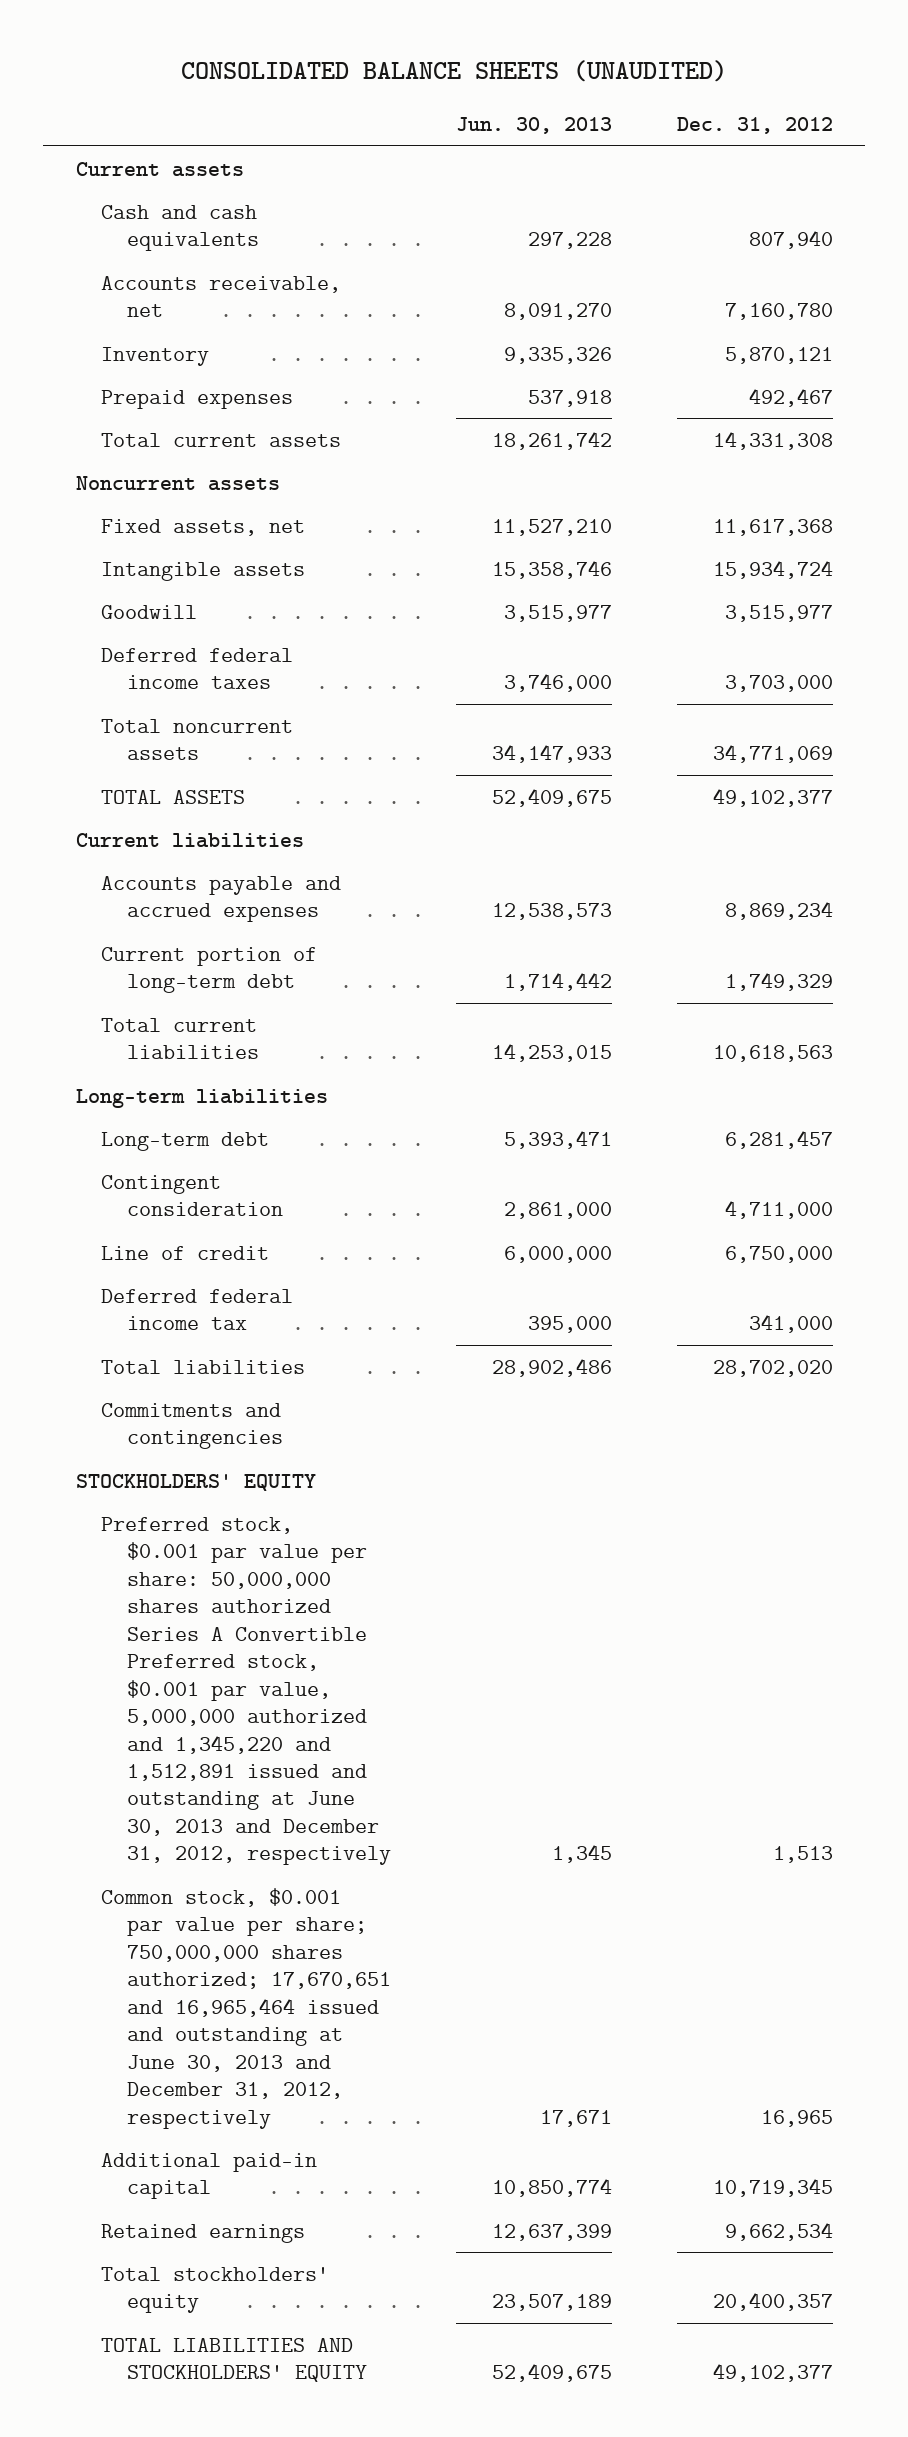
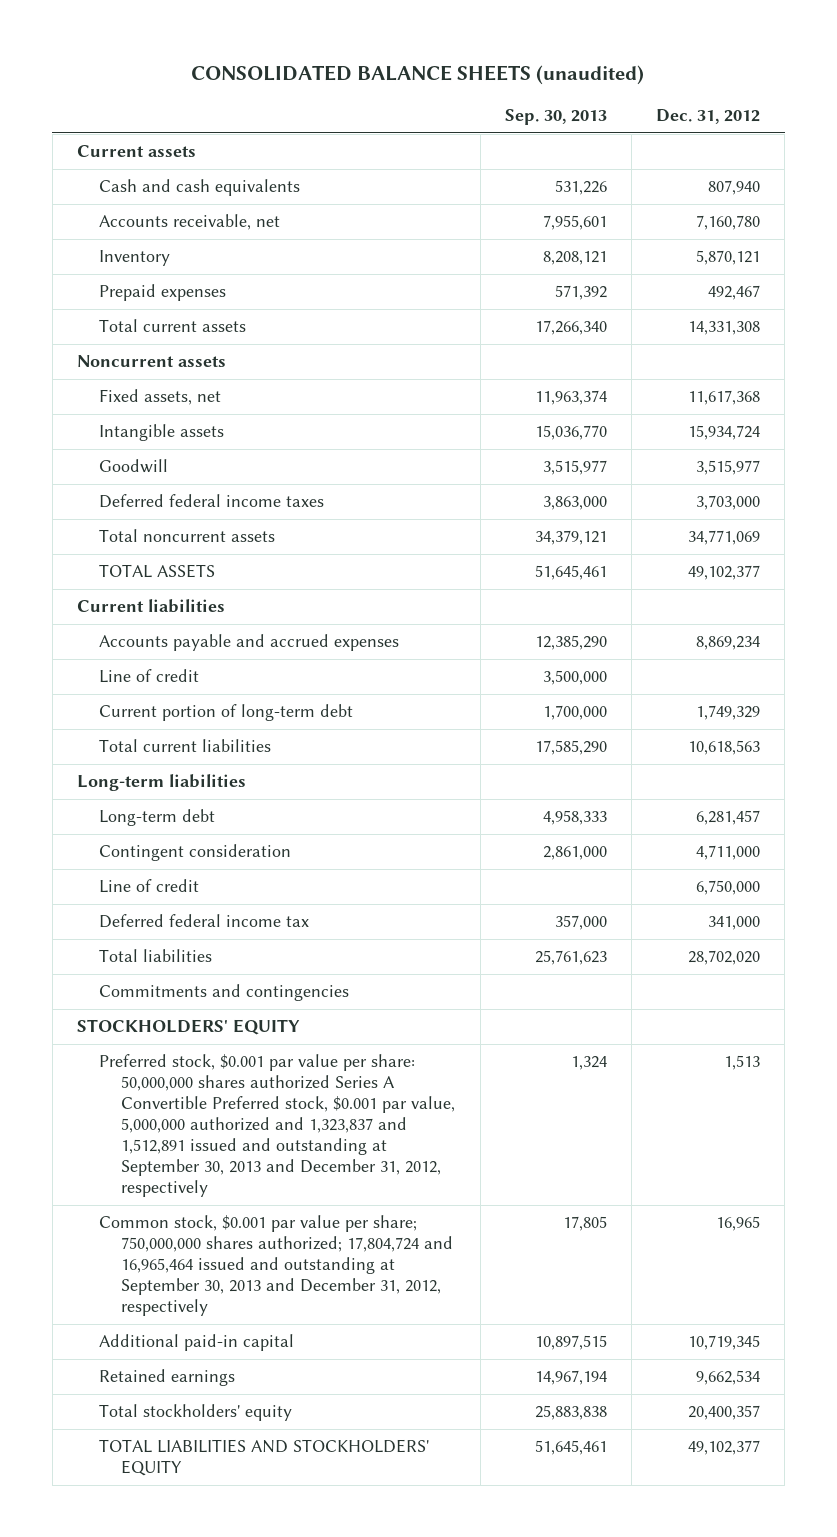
- CONSOLIDATED BALANCE SHEETS (UNAUDITED)
+ CONSOLIDATED BALANCE SHEETS (unaudited)
- | Jun. 30, 2013 | Dec. 31, 2012
+ | Sep. 30, 2013 | Dec. 31, 2012
+ Line of credit | 3,500,000 |
- Preferred stock, $0.001 par value per share: 50,000,000 shares authorized Series A Convertible Preferred stock, $0.001 par value, 5,000,000 authorized and 1,345,220 and 1,512,891 issued and outstanding at June 30, 2013 and December 31, 2012, respectively | 1,345 | 1,513
- Common stock, $0.001 par value per share; 750,000,000 shares authorized; 17,670,651 and 16,965,464 issued and outstanding at June 30, 2013 and December 31, 2012, respectively | 17,671 | 16,965
+ Preferred stock, $0.001 par value per share: 50,000,000 shares authorized Series A Convertible Preferred stock, $0.001 par value, 5,000,000 authorized and 1,323,837 and 1,512,891 issued and outstanding at September 30, 2013 and December 31, 2012, respectively | 1,324 | 1,513
+ Common stock, $0.001 par value per share; 750,000,000 shares authorized; 17,804,724 and 16,965,464 issued and outstanding at September 30, 2013 and December 31, 2012, respectively | 17,805 | 16,965

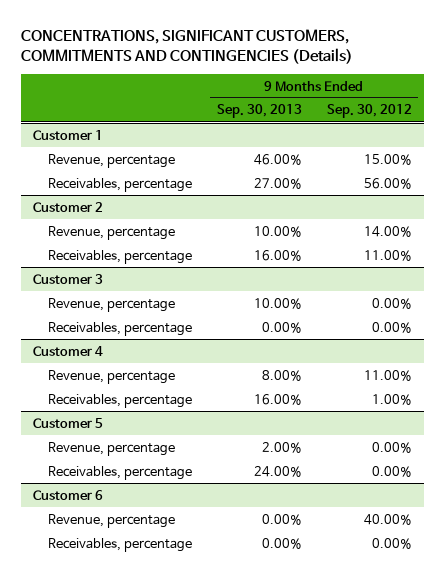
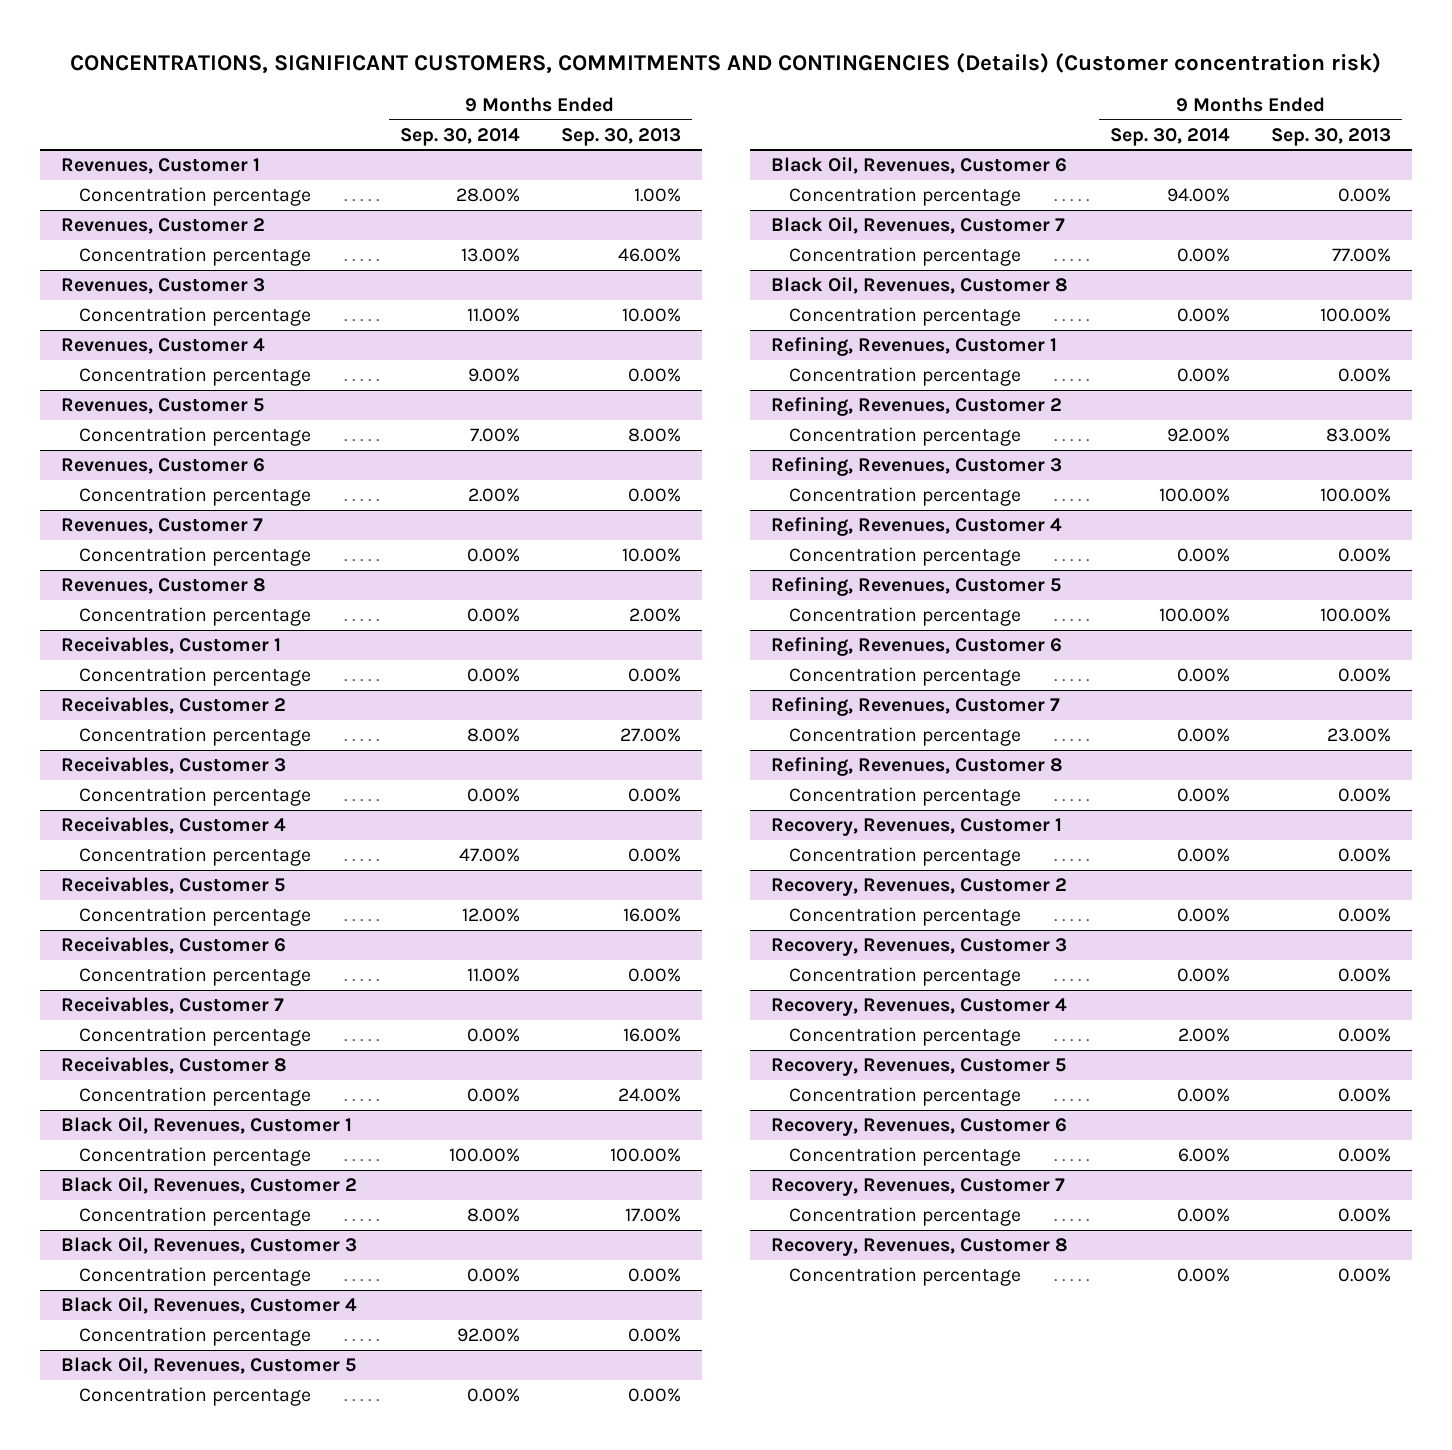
- CONCENTRATIONS, SIGNIFICANT CUSTOMERS, COMMITMENTS AND CONTINGENCIES (Details)
+ CONCENTRATIONS, SIGNIFICANT CUSTOMERS, COMMITMENTS AND CONTINGENCIES (Details) (Customer concentration risk)
- | 9 Months Ended Sep. 30, 2013 | 9 Months Ended Sep. 30, 2012
+ | 9 Months Ended Sep. 30, 2014 | 9 Months Ended Sep. 30, 2013
- Customer 1
- Revenue, percentage | 46.00% | 15.00%
- Receivables, percentage | 27.00% | 56.00%
- Customer 2
- Revenue, percentage | 10.00% | 14.00%
- Receivables, percentage | 16.00% | 11.00%
- Customer 3
- Revenue, percentage | 10.00% | 0.00%
- Receivables, percentage | 0.00% | 0.00%
- Customer 4
- Revenue, percentage | 8.00% | 11.00%
- Receivables, percentage | 16.00% | 1.00%
- Customer 5
- Revenue, percentage | 2.00% | 0.00%
- Receivables, percentage | 24.00% | 0.00%
- Customer 6
- Revenue, percentage | 0.00% | 40.00%
- Receivables, percentage | 0.00% | 0.00%
+ Revenues, Customer 1
+ Concentration percentage | 28.00% | 1.00%
+ Revenues, Customer 2
+ Concentration percentage | 13.00% | 46.00%
+ Revenues, Customer 3
+ Concentration percentage | 11.00% | 10.00%
+ Revenues, Customer 4
+ Concentration percentage | 9.00% | 0.00%
+ Revenues, Customer 5
+ Concentration percentage | 7.00% | 8.00%
+ Revenues, Customer 6
+ Concentration percentage | 2.00% | 0.00%
+ Revenues, Customer 7
+ Concentration percentage | 0.00% | 10.00%
+ Revenues, Customer 8
+ Concentration percentage | 0.00% | 2.00%
+ Receivables, Customer 1
+ Concentration percentage | 0.00% | 0.00%
+ Receivables, Customer 2
+ Concentration percentage | 8.00% | 27.00%
+ Receivables, Customer 3
+ Concentration percentage | 0.00% | 0.00%
+ Receivables, Customer 4
+ Concentration percentage | 47.00% | 0.00%
+ Receivables, Customer 5
+ Concentration percentage | 12.00% | 16.00%
+ Receivables, Customer 6
+ Concentration percentage | 11.00% | 0.00%
+ Receivables, Customer 7
+ Concentration percentage | 0.00% | 16.00%
+ Receivables, Customer 8
+ Concentration percentage | 0.00% | 24.00%
+ Black Oil, Revenues, Customer 1
+ Concentration percentage | 100.00% | 100.00%
+ Black Oil, Revenues, Customer 2
+ Concentration percentage | 8.00% | 17.00%
+ Black Oil, Revenues, Customer 3
+ Concentration percentage | 0.00% | 0.00%
+ Black Oil, Revenues, Customer 4
+ Concentration percentage | 92.00% | 0.00%
+ Black Oil, Revenues, Customer 5
+ Concentration percentage | 0.00% | 0.00%
+ Black Oil, Revenues, Customer 6
+ Concentration percentage | 94.00% | 0.00%
+ Black Oil, Revenues, Customer 7
+ Concentration percentage | 0.00% | 77.00%
+ Black Oil, Revenues, Customer 8
+ Concentration percentage | 0.00% | 100.00%
+ Refining, Revenues, Customer 1
+ Concentration percentage | 0.00% | 0.00%
+ Refining, Revenues, Customer 2
+ Concentration percentage | 92.00% | 83.00%
+ Refining, Revenues, Customer 3
+ Concentration percentage | 100.00% | 100.00%
+ Refining, Revenues, Customer 4
+ Concentration percentage | 0.00% | 0.00%
+ Refining, Revenues, Customer 5
+ Concentration percentage | 100.00% | 100.00%
+ Refining, Revenues, Customer 6
+ Concentration percentage | 0.00% | 0.00%
+ Refining, Revenues, Customer 7
+ Concentration percentage | 0.00% | 23.00%
+ Refining, Revenues, Customer 8
+ Concentration percentage | 0.00% | 0.00%
+ Recovery, Revenues, Customer 1
+ Concentration percentage | 0.00% | 0.00%
+ Recovery, Revenues, Customer 2
+ Concentration percentage | 0.00% | 0.00%
+ Recovery, Revenues, Customer 3
+ Concentration percentage | 0.00% | 0.00%
+ Recovery, Revenues, Customer 4
+ Concentration percentage | 2.00% | 0.00%
+ Recovery, Revenues, Customer 5
+ Concentration percentage | 0.00% | 0.00%
+ Recovery, Revenues, Customer 6
+ Concentration percentage | 6.00% | 0.00%
+ Recovery, Revenues, Customer 7
+ Concentration percentage | 0.00% | 0.00%
+ Recovery, Revenues, Customer 8
+ Concentration percentage | 0.00% | 0.00%

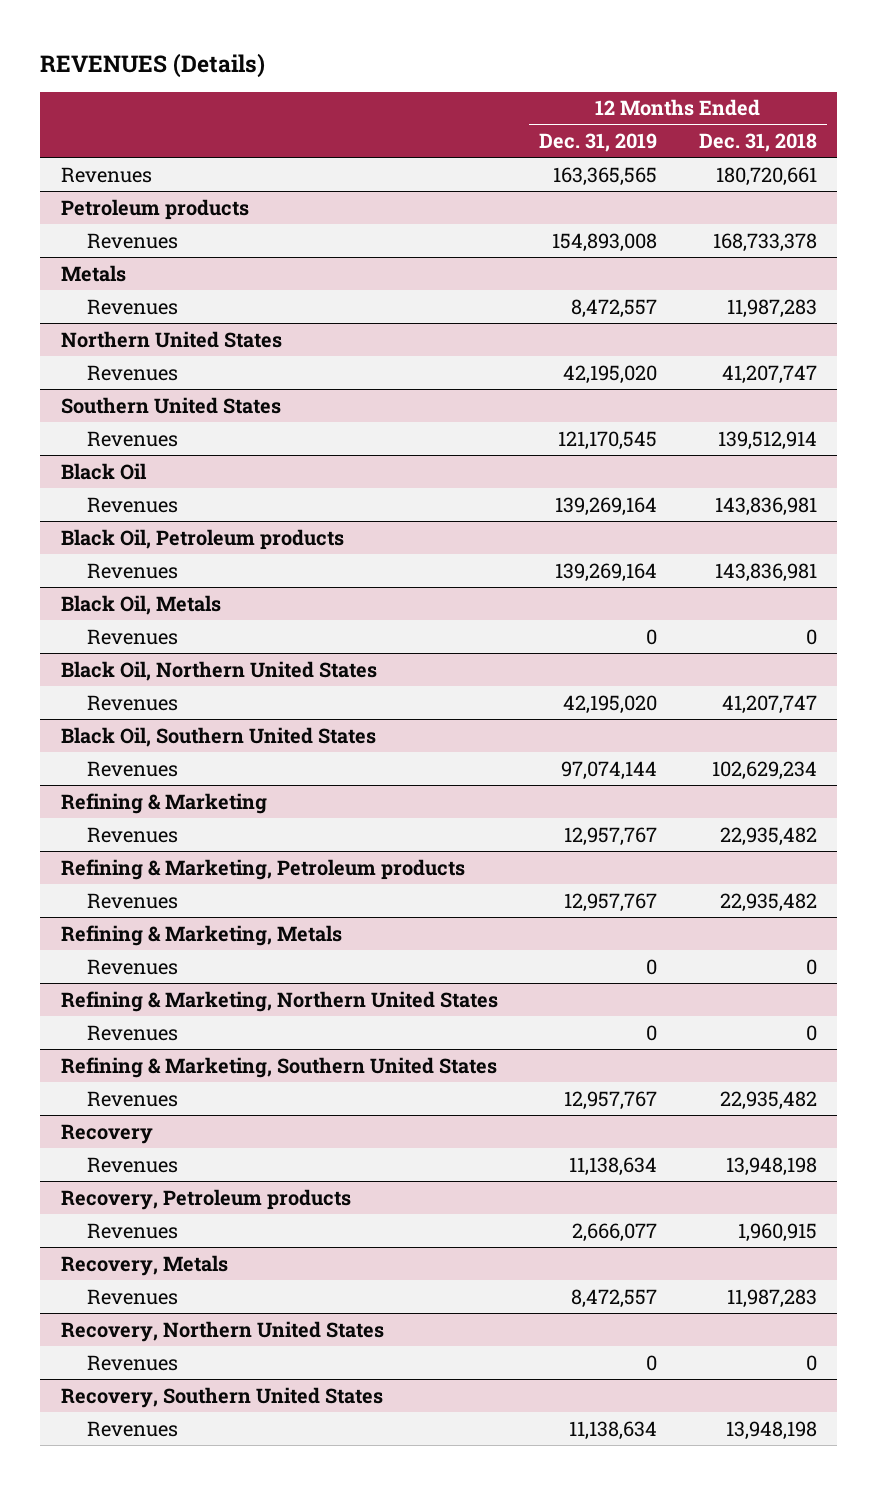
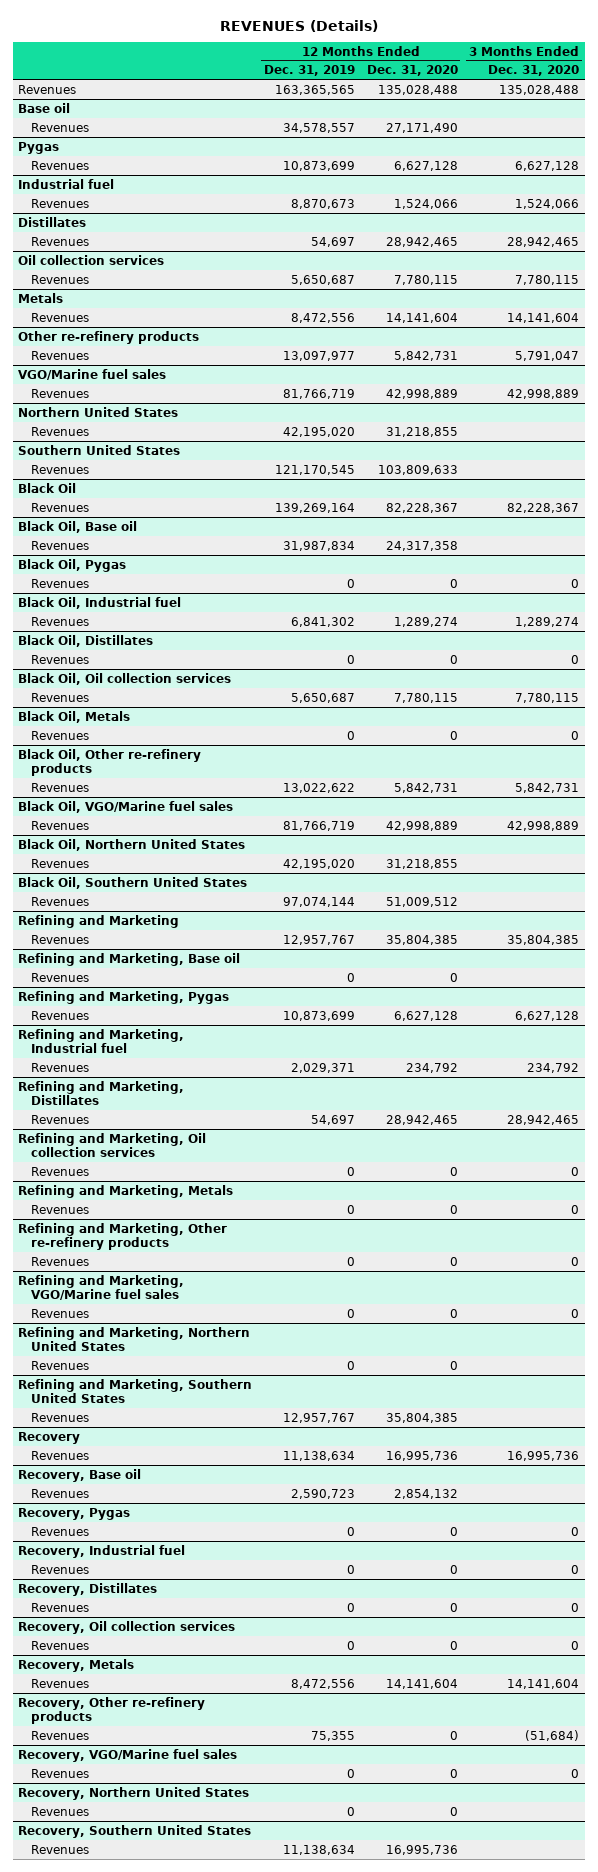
- | 12 Months Ended Dec. 31, 2019 | 12 Months Ended Dec. 31, 2018
+ | 12 Months Ended Dec. 31, 2019 | 12 Months Ended Dec. 31, 2020 | 3 Months Ended Dec. 31, 2020
- Petroleum products
- Revenues | 154,893,008 | 168,733,378
+ Base oil
+ Revenues | 34,578,557 | 27,171,490 |
+ Pygas
+ Revenues | 10,873,699 | 6,627,128 | 6,627,128
+ Industrial fuel
+ Revenues | 8,870,673 | 1,524,066 | 1,524,066
+ Distillates
+ Revenues | 54,697 | 28,942,465 | 28,942,465
+ Oil collection services
+ Revenues | 5,650,687 | 7,780,115 | 7,780,115
@ Metals
- Revenues | 8,472,557 | 11,987,283
+ Revenues | 8,472,556 | 14,141,604 | 14,141,604
+ Other re-refinery products
+ Revenues | 13,097,977 | 5,842,731 | 5,791,047
+ VGO/Marine fuel sales
+ Revenues | 81,766,719 | 42,998,889 | 42,998,889
- Black Oil, Petroleum products
- Revenues | 139,269,164 | 143,836,981
+ Black Oil, Base oil
+ Revenues | 31,987,834 | 24,317,358 |
+ Black Oil, Pygas
+ Revenues | 0 | 0 | 0
+ Black Oil, Industrial fuel
+ Revenues | 6,841,302 | 1,289,274 | 1,289,274
+ Black Oil, Distillates
+ Revenues | 0 | 0 | 0
+ Black Oil, Oil collection services
+ Revenues | 5,650,687 | 7,780,115 | 7,780,115
+ Black Oil, Other re-refinery products
+ Revenues | 13,022,622 | 5,842,731 | 5,842,731
+ Black Oil, VGO/Marine fuel sales
+ Revenues | 81,766,719 | 42,998,889 | 42,998,889
- Refining & Marketing
- Revenues | 12,957,767 | 22,935,482
- Refining & Marketing, Petroleum products
+ Refining and Marketing
- Refining & Marketing, Metals
+ Refining and Marketing, Base oil
- Refining & Marketing, Northern United States
+ Refining and Marketing, Pygas
+ Revenues | 10,873,699 | 6,627,128 | 6,627,128
+ Refining and Marketing, Industrial fuel
+ Revenues | 2,029,371 | 234,792 | 234,792
+ Refining and Marketing, Distillates
+ Revenues | 54,697 | 28,942,465 | 28,942,465
+ Refining and Marketing, Oil collection services
- Refining & Marketing, Southern United States
+ Refining and Marketing, Metals
+ Revenues | 0 | 0 | 0
+ Refining and Marketing, Other re-refinery products
+ Revenues | 0 | 0 | 0
+ Refining and Marketing, VGO/Marine fuel sales
+ Revenues | 0 | 0 | 0
+ Refining and Marketing, Northern United States
+ Revenues | 0 | 0 |
+ Refining and Marketing, Southern United States
- Recovery, Petroleum products
- Revenues | 2,666,077 | 1,960,915
+ Recovery, Base oil
+ Revenues | 2,590,723 | 2,854,132 |
+ Recovery, Pygas
+ Revenues | 0 | 0 | 0
+ Recovery, Industrial fuel
+ Revenues | 0 | 0 | 0
+ Recovery, Distillates
+ Revenues | 0 | 0 | 0
+ Recovery, Oil collection services
+ Revenues | 0 | 0 | 0
@ Recovery, Metals
- Revenues | 8,472,557 | 11,987,283
+ Revenues | 8,472,556 | 14,141,604 | 14,141,604
+ Recovery, Other re-refinery products
+ Revenues | 75,355 | 0 | (51,684)
+ Recovery, VGO/Marine fuel sales
+ Revenues | 0 | 0 | 0

